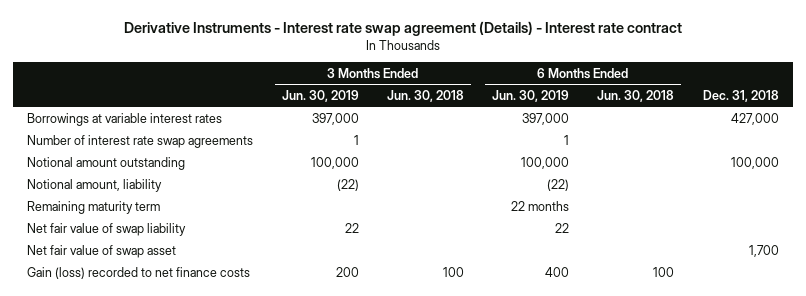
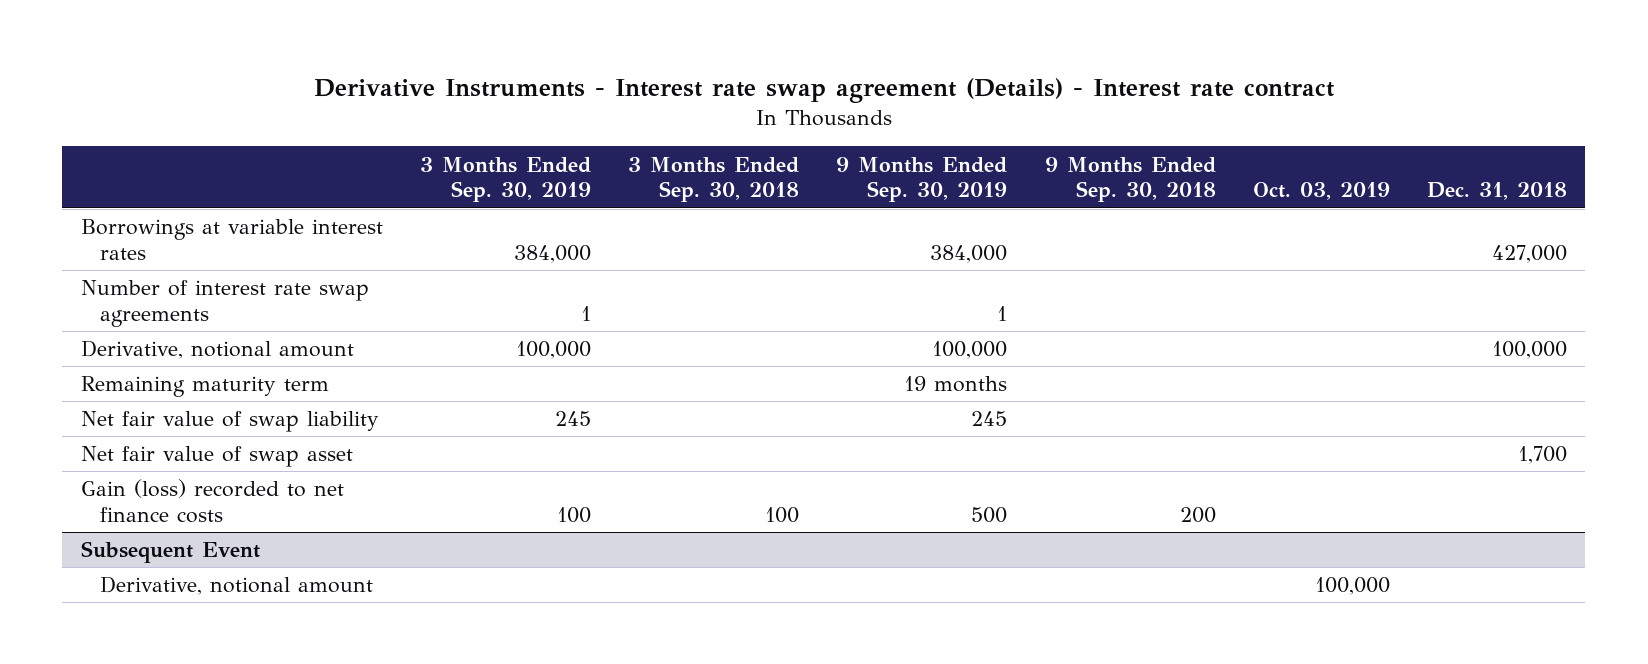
- | 3 Months Ended Jun. 30, 2019 | 3 Months Ended Jun. 30, 2018 | 6 Months Ended Jun. 30, 2019 | 6 Months Ended Jun. 30, 2018 | Dec. 31, 2018
+ | 3 Months Ended Sep. 30, 2019 | 3 Months Ended Sep. 30, 2018 | 9 Months Ended Sep. 30, 2019 | 9 Months Ended Sep. 30, 2018 | Oct. 03, 2019 | Dec. 31, 2018
- Notional amount outstanding | 100,000 | | 100,000 | | 100,000
- Notional amount, liability | (22) | | (22) | |
+ Derivative, notional amount | 100,000 | | 100,000 | | | 100,000
+ Subsequent Event
+ Derivative, notional amount | | | | | 100,000 |

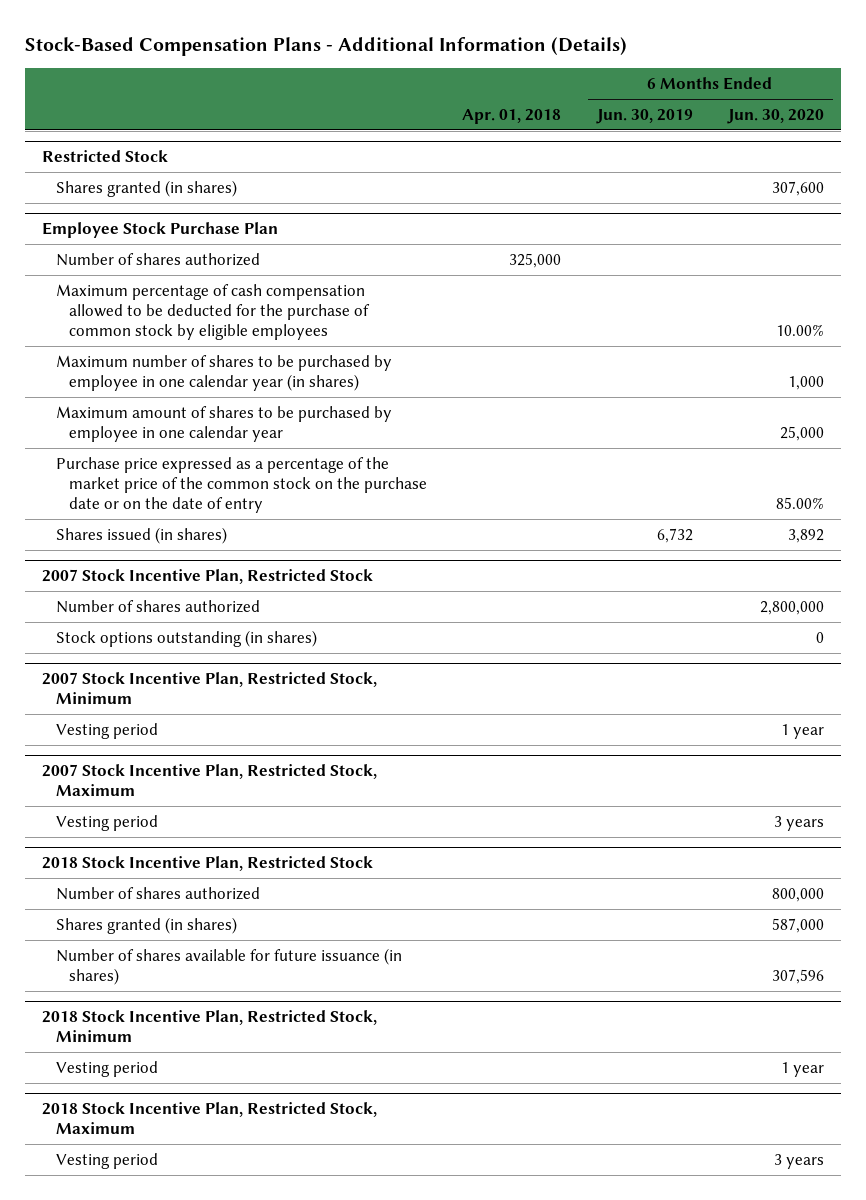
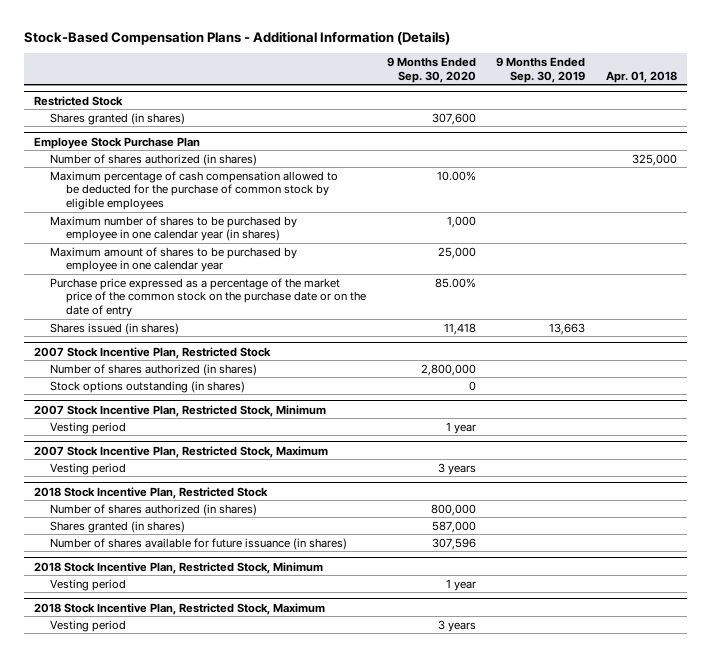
- | Apr. 01, 2018 | 6 Months Ended Jun. 30, 2019 | 6 Months Ended Jun. 30, 2020
+ | 9 Months Ended Sep. 30, 2020 | 9 Months Ended Sep. 30, 2019 | Apr. 01, 2018
@ Employee Stock Purchase Plan
- Number of shares authorized | 325,000 | |
+ Number of shares authorized (in shares) | | | 325,000
@ 2007 Stock Incentive Plan, Restricted Stock
- Number of shares authorized | | | 2,800,000
+ Number of shares authorized (in shares) | 2,800,000 | |
@ 2018 Stock Incentive Plan, Restricted Stock
- Number of shares authorized | | | 800,000
+ Number of shares authorized (in shares) | 800,000 | |

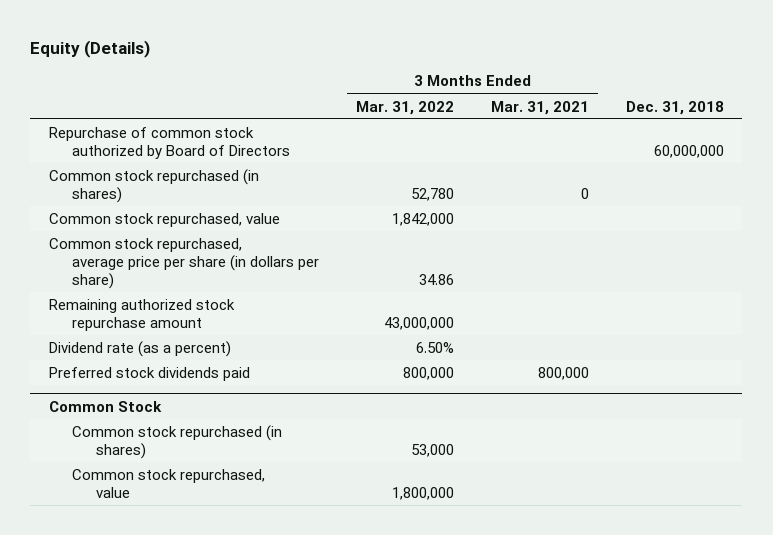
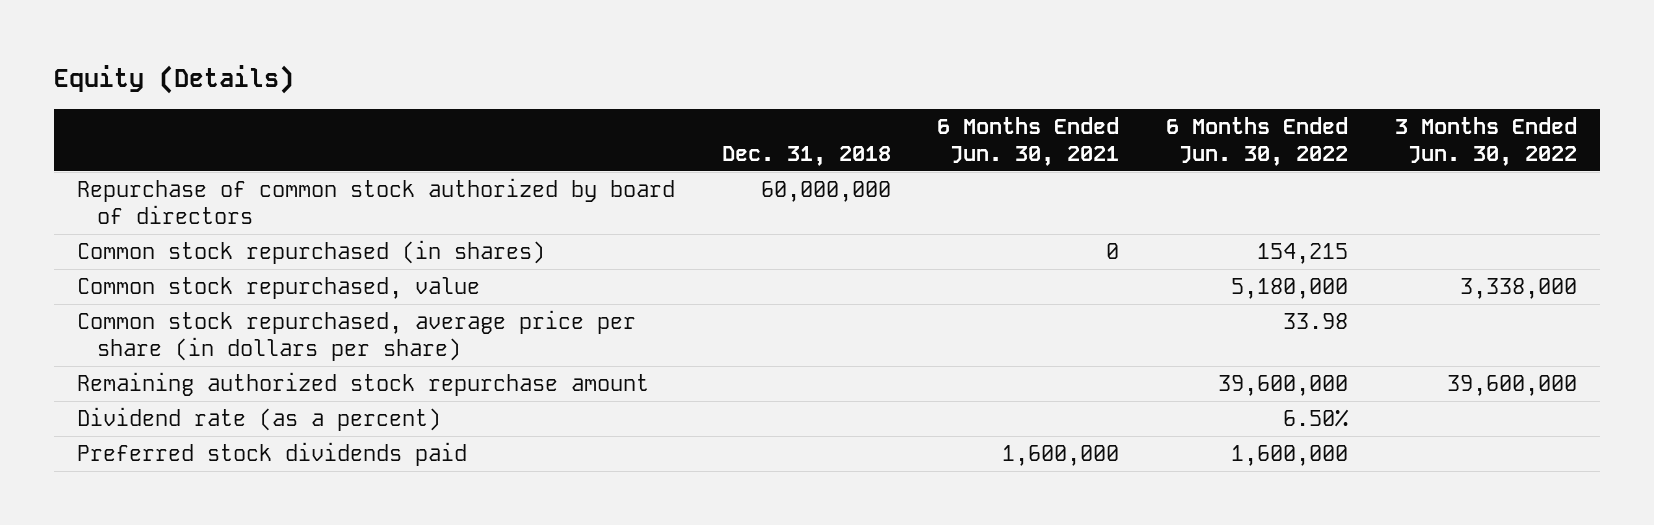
- | 3 Months Ended Mar. 31, 2022 | 3 Months Ended Mar. 31, 2021 | Dec. 31, 2018
+ | Dec. 31, 2018 | 6 Months Ended Jun. 30, 2021 | 6 Months Ended Jun. 30, 2022 | 3 Months Ended Jun. 30, 2022
- Repurchase of common stock authorized by Board of Directors | | | 60,000,000
+ Repurchase of common stock authorized by board of directors | 60,000,000 | | |
- Common Stock
- Common stock repurchased (in shares) | 53,000 | |
- Common stock repurchased, value | 1,800,000 | |

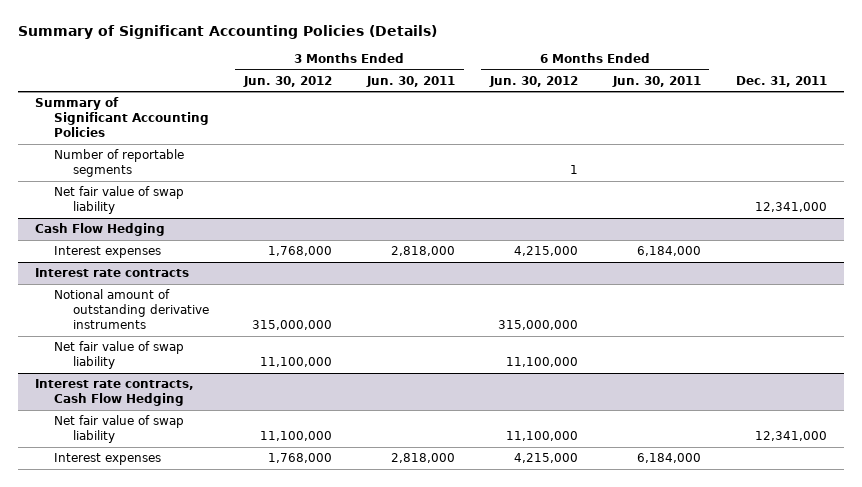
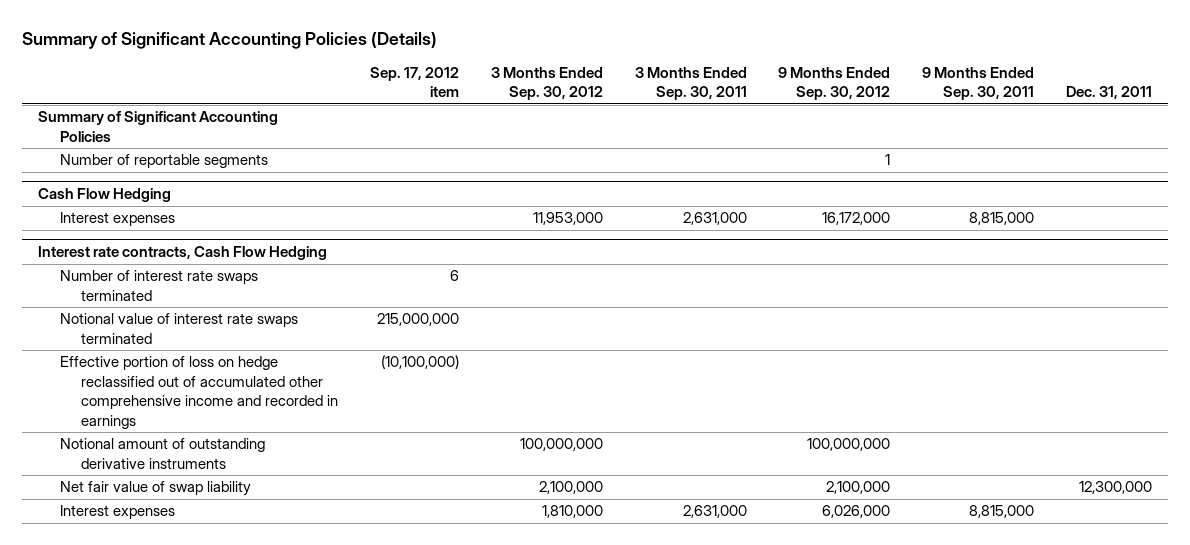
- | 3 Months Ended Jun. 30, 2012 | 3 Months Ended Jun. 30, 2011 | 6 Months Ended Jun. 30, 2012 | 6 Months Ended Jun. 30, 2011 | Dec. 31, 2011
+ | Sep. 17, 2012 item | 3 Months Ended Sep. 30, 2012 | 3 Months Ended Sep. 30, 2011 | 9 Months Ended Sep. 30, 2012 | 9 Months Ended Sep. 30, 2011 | Dec. 31, 2011
- Net fair value of swap liability | | | | | 12,341,000
- Interest rate contracts
- Notional amount of outstanding derivative instruments | 315,000,000 | | 315,000,000 | |
- Net fair value of swap liability | 11,100,000 | | 11,100,000 | |
@ Interest rate contracts, Cash Flow Hedging
- Net fair value of swap liability | 11,100,000 | | 11,100,000 | | 12,341,000
+ Number of interest rate swaps terminated | 6 | | | | |
+ Notional value of interest rate swaps terminated | 215,000,000 | | | | |
+ Effective portion of loss on hedge reclassified out of accumulated other comprehensive income and recorded in earnings | (10,100,000) | | | | |
+ Notional amount of outstanding derivative instruments | | 100,000,000 | | 100,000,000 | |
+ Net fair value of swap liability | | 2,100,000 | | 2,100,000 | | 12,300,000

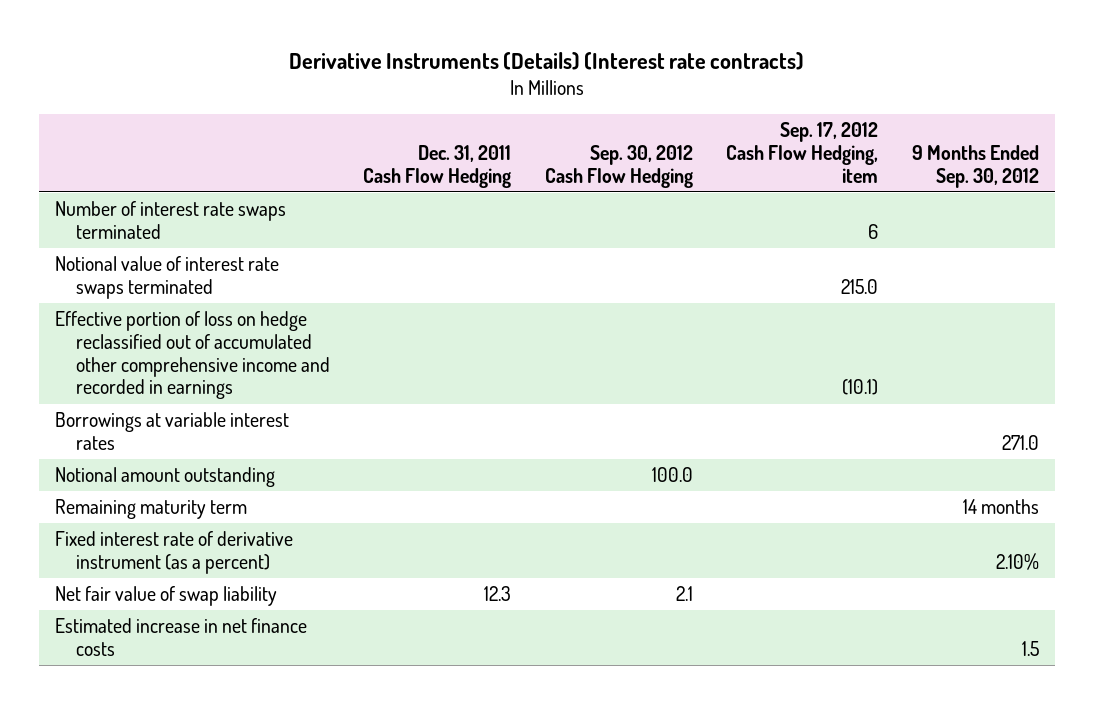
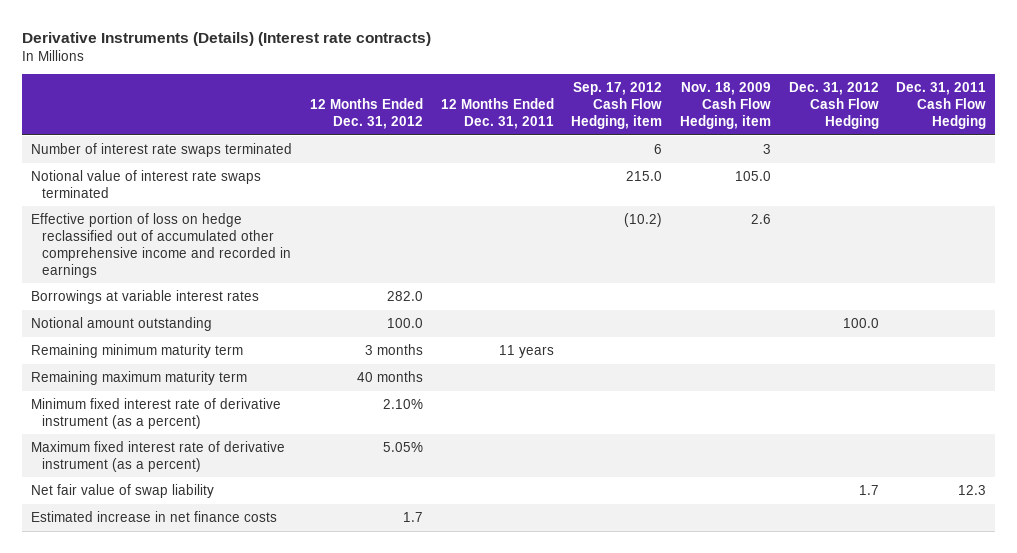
- | Dec. 31, 2011 Cash Flow Hedging | Sep. 30, 2012 Cash Flow Hedging | Sep. 17, 2012 Cash Flow Hedging, item | 9 Months Ended Sep. 30, 2012
+ | 12 Months Ended Dec. 31, 2012 | 12 Months Ended Dec. 31, 2011 | Sep. 17, 2012 Cash Flow Hedging, item | Nov. 18, 2009 Cash Flow Hedging, item | Dec. 31, 2012 Cash Flow Hedging | Dec. 31, 2011 Cash Flow Hedging
- Effective portion of loss on hedge reclassified out of accumulated other comprehensive income and recorded in earnings | | | (10.1) |
+ Effective portion of loss on hedge reclassified out of accumulated other comprehensive income and recorded in earnings | | | (10.2) | 2.6 | |
- Remaining maturity term | | | | 14 months
- Fixed interest rate of derivative instrument (as a percent) | | | | 2.10%
+ Remaining minimum maturity term | 3 months | 11 years | | | |
+ Remaining maximum maturity term | 40 months | | | | |
+ Minimum fixed interest rate of derivative instrument (as a percent) | 2.10% | | | | |
+ Maximum fixed interest rate of derivative instrument (as a percent) | 5.05% | | | | |

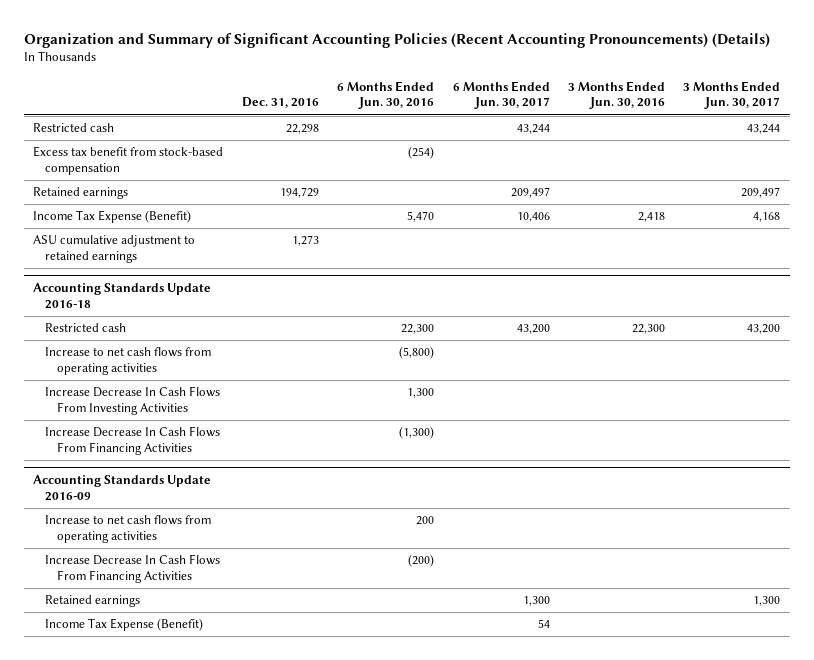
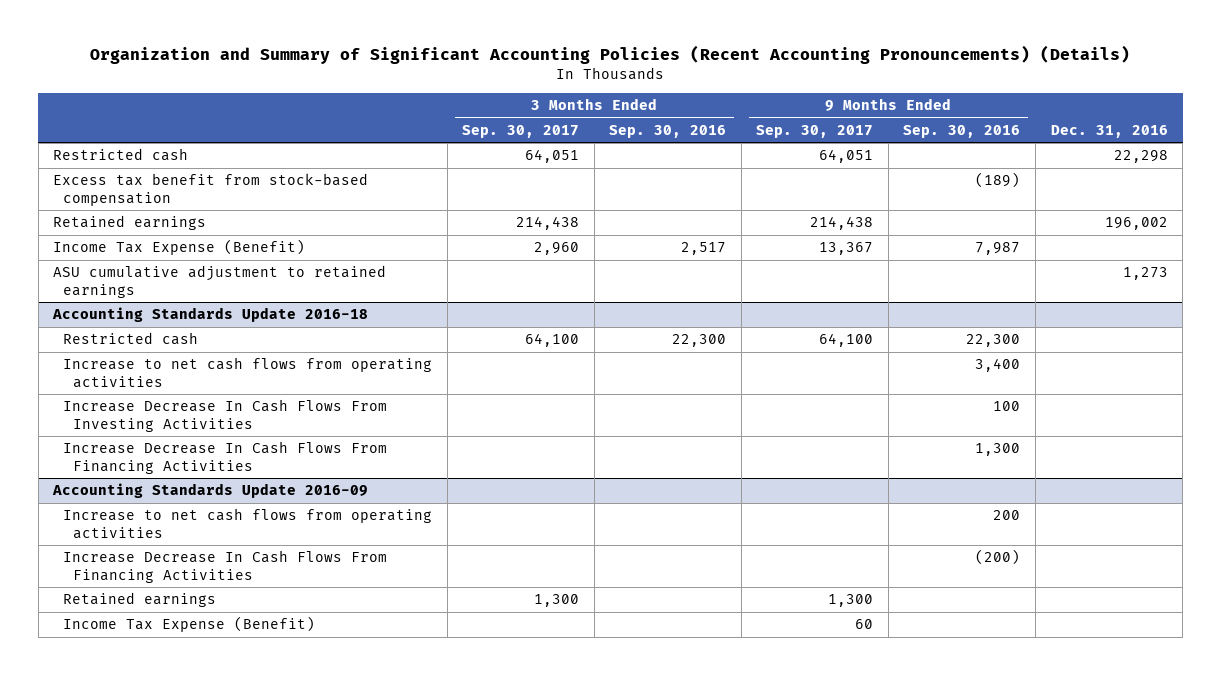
- | Dec. 31, 2016 | 6 Months Ended Jun. 30, 2016 | 6 Months Ended Jun. 30, 2017 | 3 Months Ended Jun. 30, 2016 | 3 Months Ended Jun. 30, 2017
+ | 3 Months Ended Sep. 30, 2017 | 3 Months Ended Sep. 30, 2016 | 9 Months Ended Sep. 30, 2017 | 9 Months Ended Sep. 30, 2016 | Dec. 31, 2016
- Retained earnings | 194,729 | | 209,497 | | 209,497
+ Retained earnings | 214,438 | | 214,438 | | 196,002

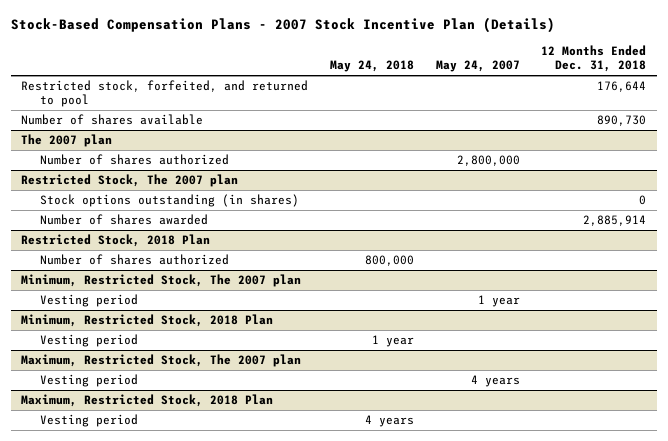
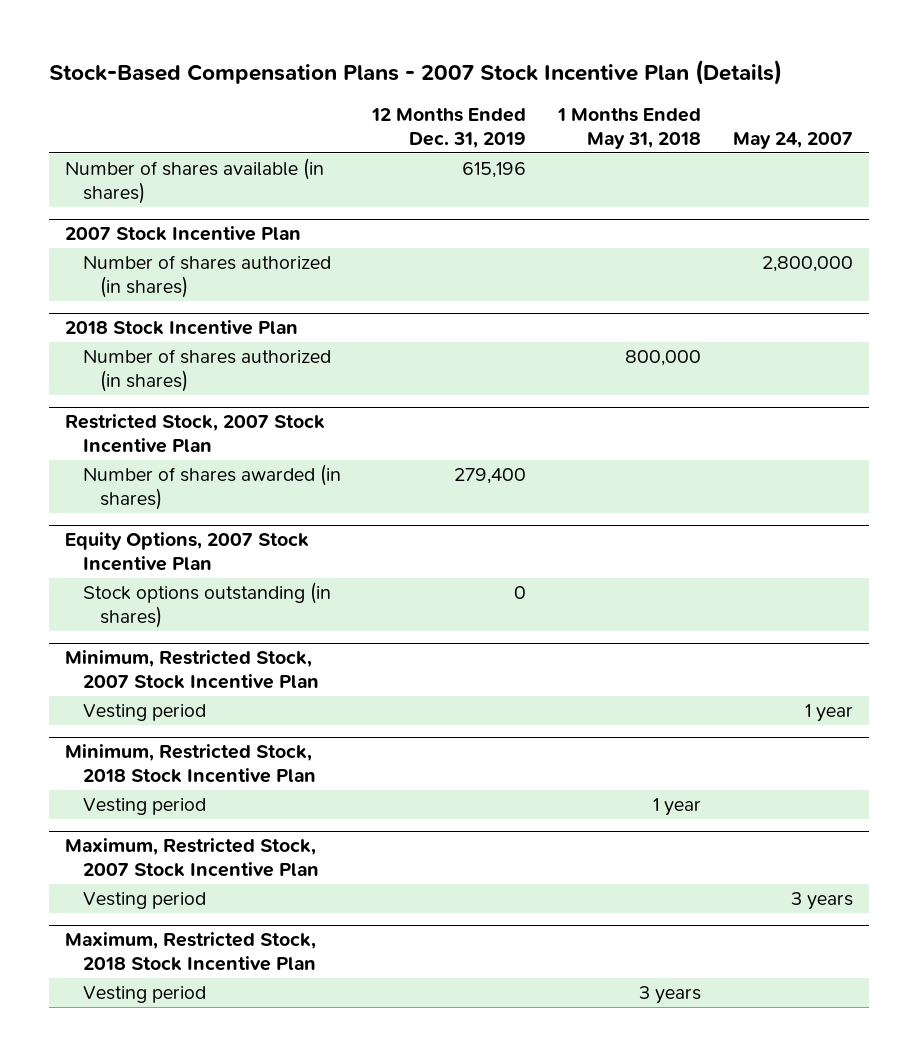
- | May 24, 2018 | May 24, 2007 | 12 Months Ended Dec. 31, 2018
+ | 12 Months Ended Dec. 31, 2019 | 1 Months Ended May 31, 2018 | May 24, 2007
- Restricted stock, forfeited, and returned to pool | | | 176,644
- Number of shares available | | | 890,730
- The 2007 plan
- Number of shares authorized | | 2,800,000 |
- Restricted Stock, The 2007 plan
- Stock options outstanding (in shares) | | | 0
- Number of shares awarded | | | 2,885,914
- Restricted Stock, 2018 Plan
- Number of shares authorized | 800,000 | |
- Minimum, Restricted Stock, The 2007 plan
+ Number of shares available (in shares) | 615,196 | |
+ 2007 Stock Incentive Plan
+ Number of shares authorized (in shares) | | | 2,800,000
+ 2018 Stock Incentive Plan
+ Number of shares authorized (in shares) | | 800,000 |
+ Restricted Stock, 2007 Stock Incentive Plan
+ Number of shares awarded (in shares) | 279,400 | |
+ Equity Options, 2007 Stock Incentive Plan
+ Stock options outstanding (in shares) | 0 | |
+ Minimum, Restricted Stock, 2007 Stock Incentive Plan
- Minimum, Restricted Stock, 2018 Plan
+ Minimum, Restricted Stock, 2018 Stock Incentive Plan
- Maximum, Restricted Stock, The 2007 plan
- Vesting period | | 4 years |
- Maximum, Restricted Stock, 2018 Plan
+ Maximum, Restricted Stock, 2007 Stock Incentive Plan
+ Vesting period | | | 3 years
+ Maximum, Restricted Stock, 2018 Stock Incentive Plan

